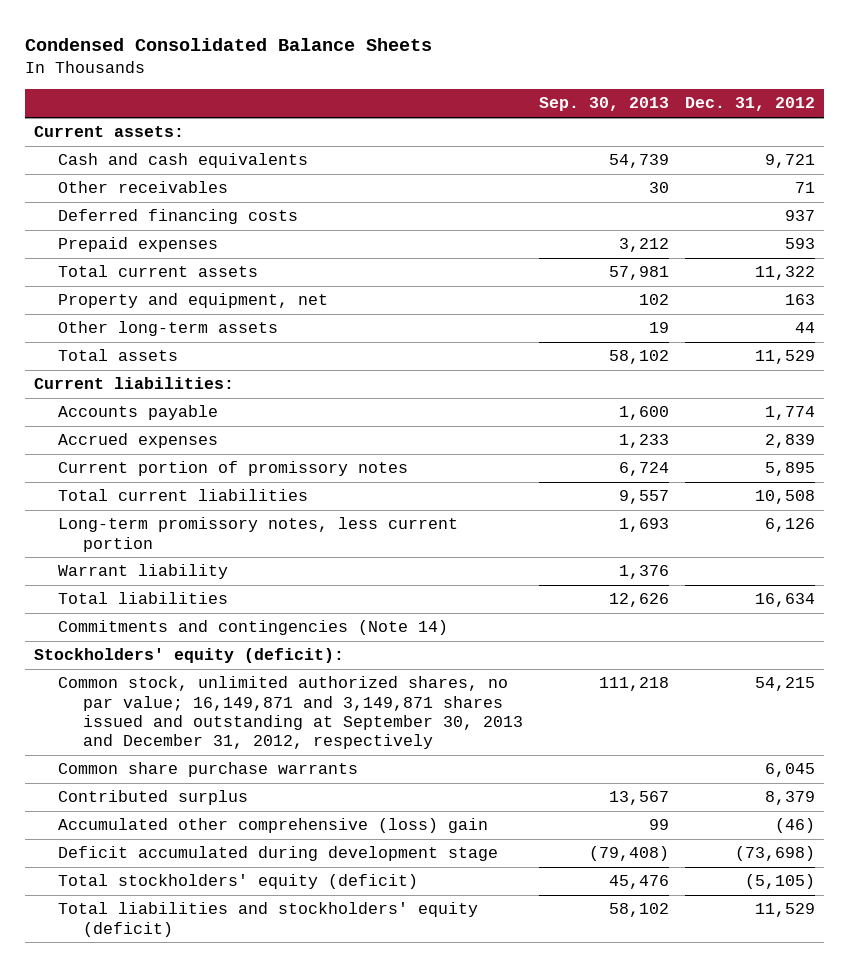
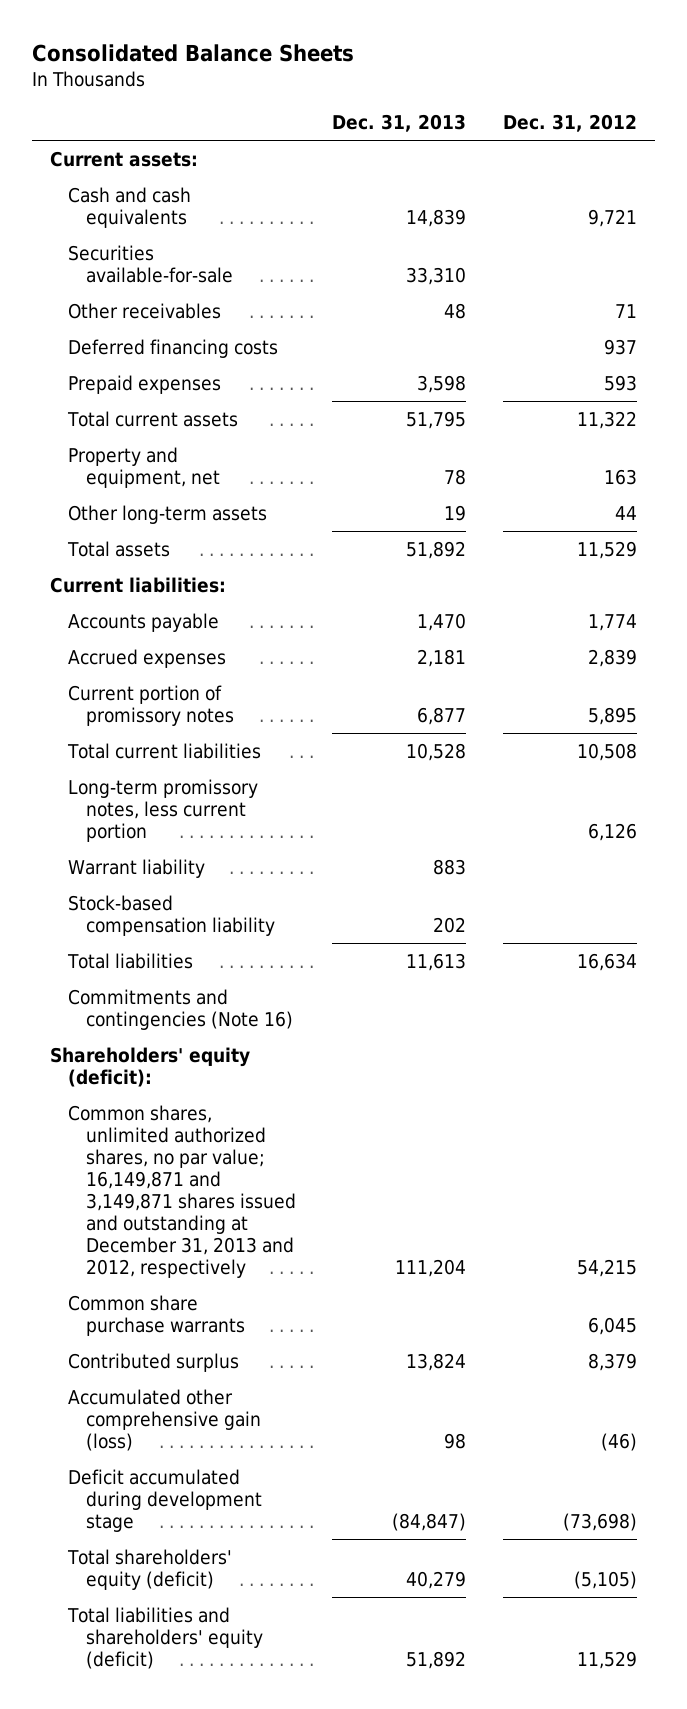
- Condensed Consolidated Balance Sheets
+ Consolidated Balance Sheets
- | Sep. 30, 2013 | Dec. 31, 2012
+ | Dec. 31, 2013 | Dec. 31, 2012
+ Securities available-for-sale | 33,310 |
+ Stock-based compensation liability | 202 |
- Commitments and contingencies (Note 14)
- Stockholders' equity (deficit):
- Common stock, unlimited authorized shares, no par value; 16,149,871 and 3,149,871 shares issued and outstanding at September 30, 2013 and December 31, 2012, respectively | 111,218 | 54,215
+ Commitments and contingencies (Note 16)
+ Shareholders' equity (deficit):
+ Common shares, unlimited authorized shares, no par value; 16,149,871 and 3,149,871 shares issued and outstanding at December 31, 2013 and 2012, respectively | 111,204 | 54,215
- Accumulated other comprehensive (loss) gain | 99 | (46)
+ Accumulated other comprehensive gain (loss) | 98 | (46)
- Total stockholders' equity (deficit) | 45,476 | (5,105)
- Total liabilities and stockholders' equity (deficit) | 58,102 | 11,529
+ Total shareholders' equity (deficit) | 40,279 | (5,105)
+ Total liabilities and shareholders' equity (deficit) | 51,892 | 11,529

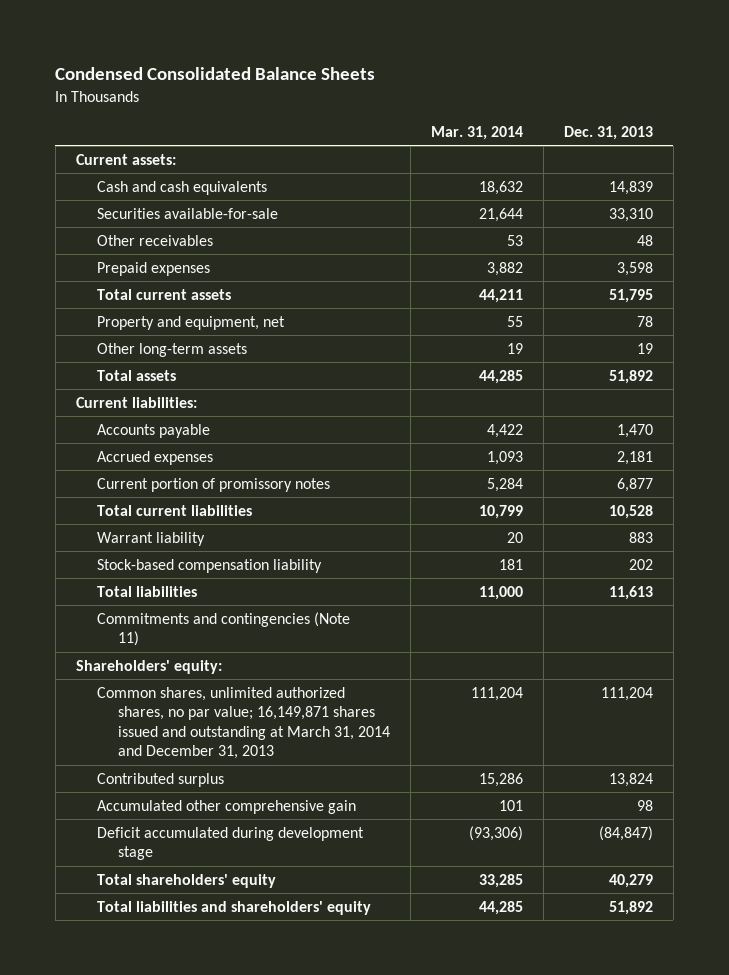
- Consolidated Balance Sheets
+ Condensed Consolidated Balance Sheets
- | Dec. 31, 2013 | Dec. 31, 2012
+ | Mar. 31, 2014 | Dec. 31, 2013
- Deferred financing costs | | 937
- Long-term promissory notes, less current portion | | 6,126
- Commitments and contingencies (Note 16)
- Shareholders' equity (deficit):
- Common shares, unlimited authorized shares, no par value; 16,149,871 and 3,149,871 shares issued and outstanding at December 31, 2013 and 2012, respectively | 111,204 | 54,215
- Common share purchase warrants | | 6,045
+ Commitments and contingencies (Note 11)
+ Shareholders' equity:
+ Common shares, unlimited authorized shares, no par value; 16,149,871 shares issued and outstanding at March 31, 2014 and December 31, 2013 | 111,204 | 111,204
- Accumulated other comprehensive gain (loss) | 98 | (46)
+ Accumulated other comprehensive gain | 101 | 98
- Total shareholders' equity (deficit) | 40,279 | (5,105)
- Total liabilities and shareholders' equity (deficit) | 51,892 | 11,529
+ Total shareholders' equity | 33,285 | 40,279
+ Total liabilities and shareholders' equity | 44,285 | 51,892

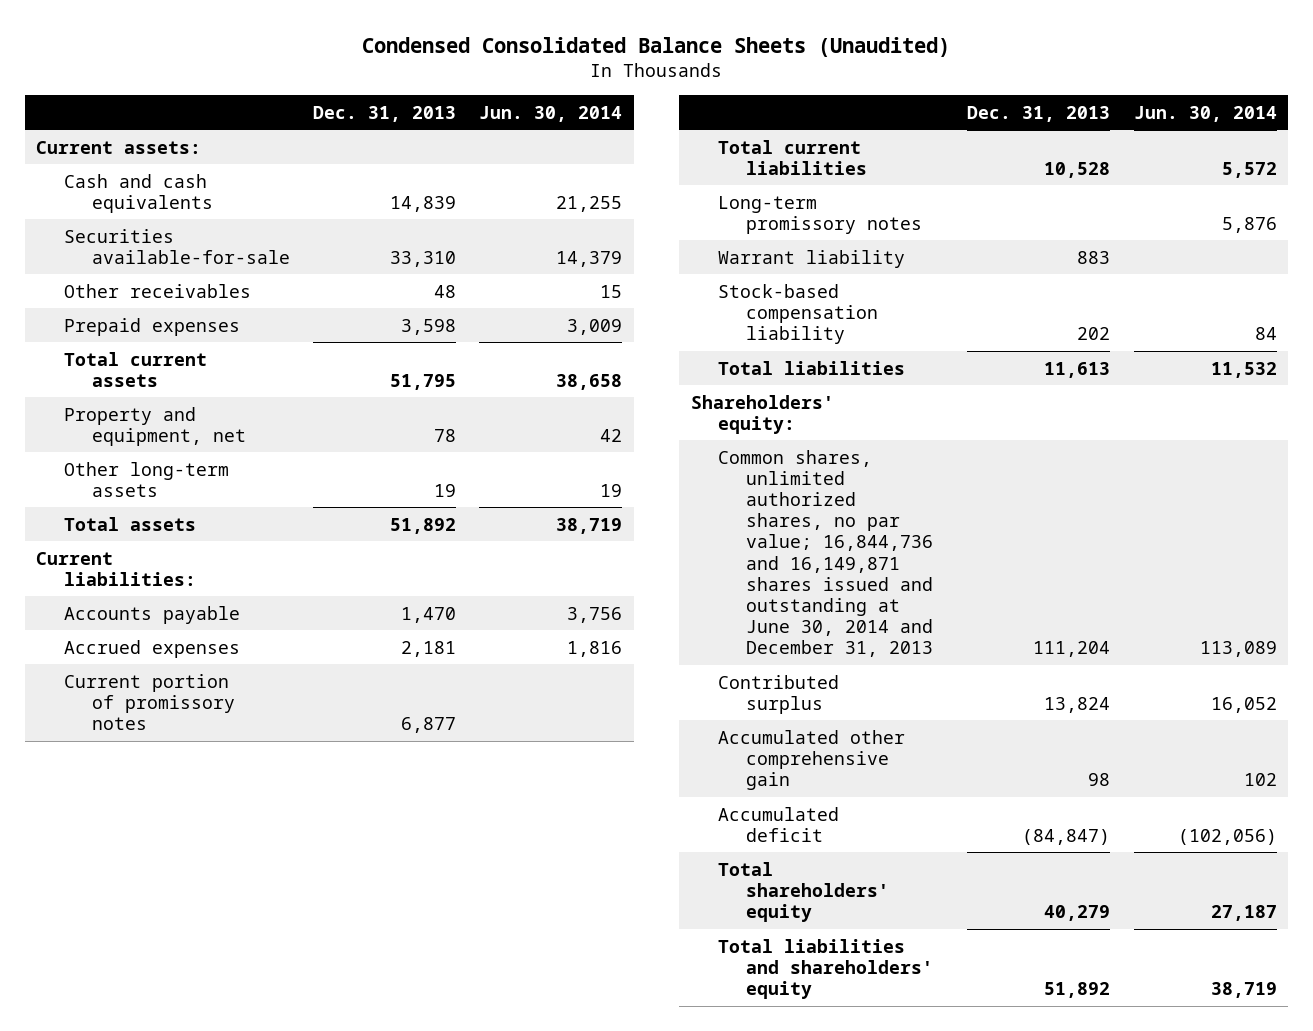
- Condensed Consolidated Balance Sheets
+ Condensed Consolidated Balance Sheets (Unaudited)
- | Mar. 31, 2014 | Dec. 31, 2013
+ | Dec. 31, 2013 | Jun. 30, 2014
+ Long-term promissory notes | | 5,876
- Commitments and contingencies (Note 11)
- Common shares, unlimited authorized shares, no par value; 16,149,871 shares issued and outstanding at March 31, 2014 and December 31, 2013 | 111,204 | 111,204
+ Common shares, unlimited authorized shares, no par value; 16,844,736 and 16,149,871 shares issued and outstanding at June 30, 2014 and December 31, 2013 | 111,204 | 113,089
- Deficit accumulated during development stage | (93,306) | (84,847)
+ Accumulated deficit | (84,847) | (102,056)

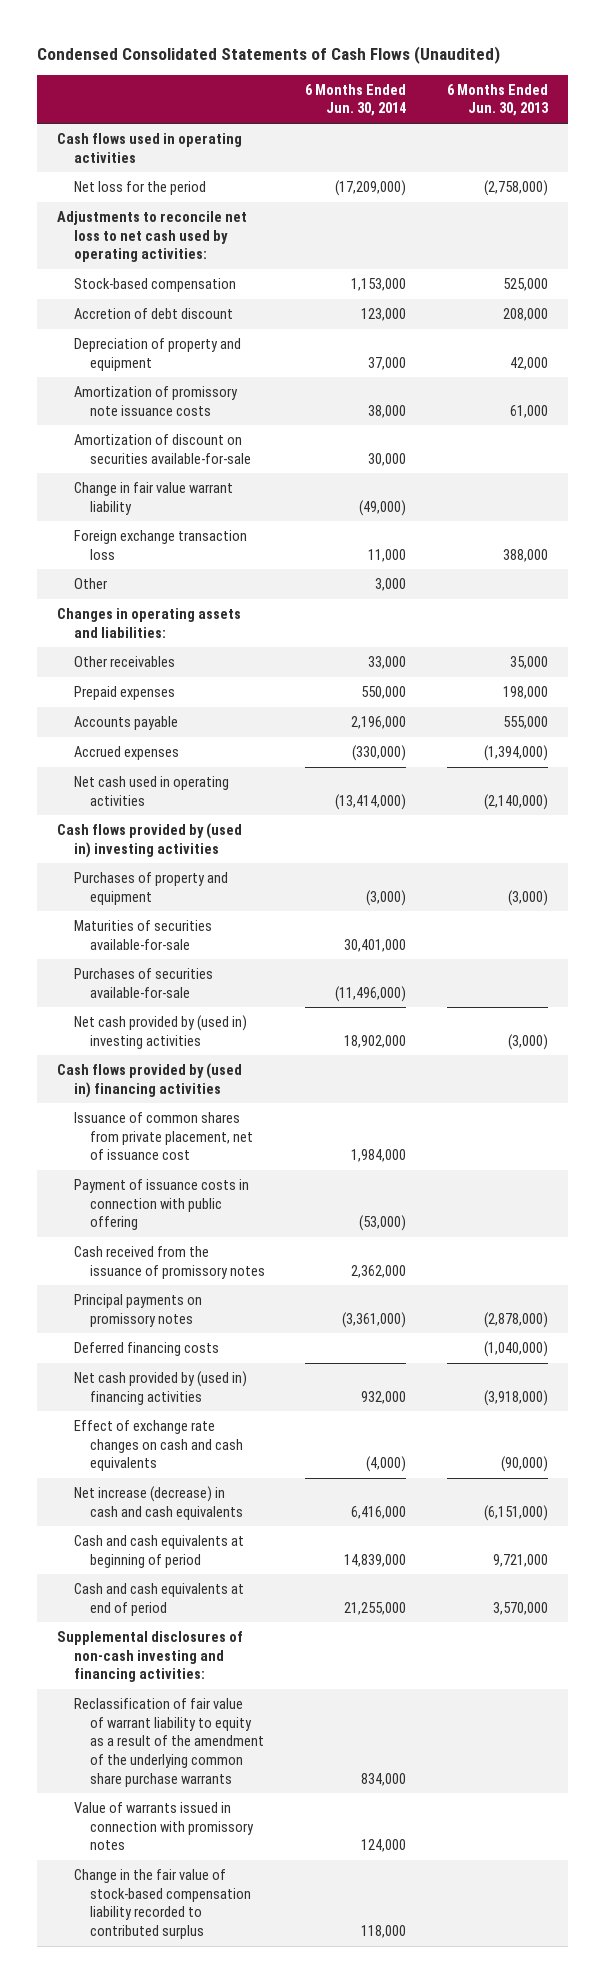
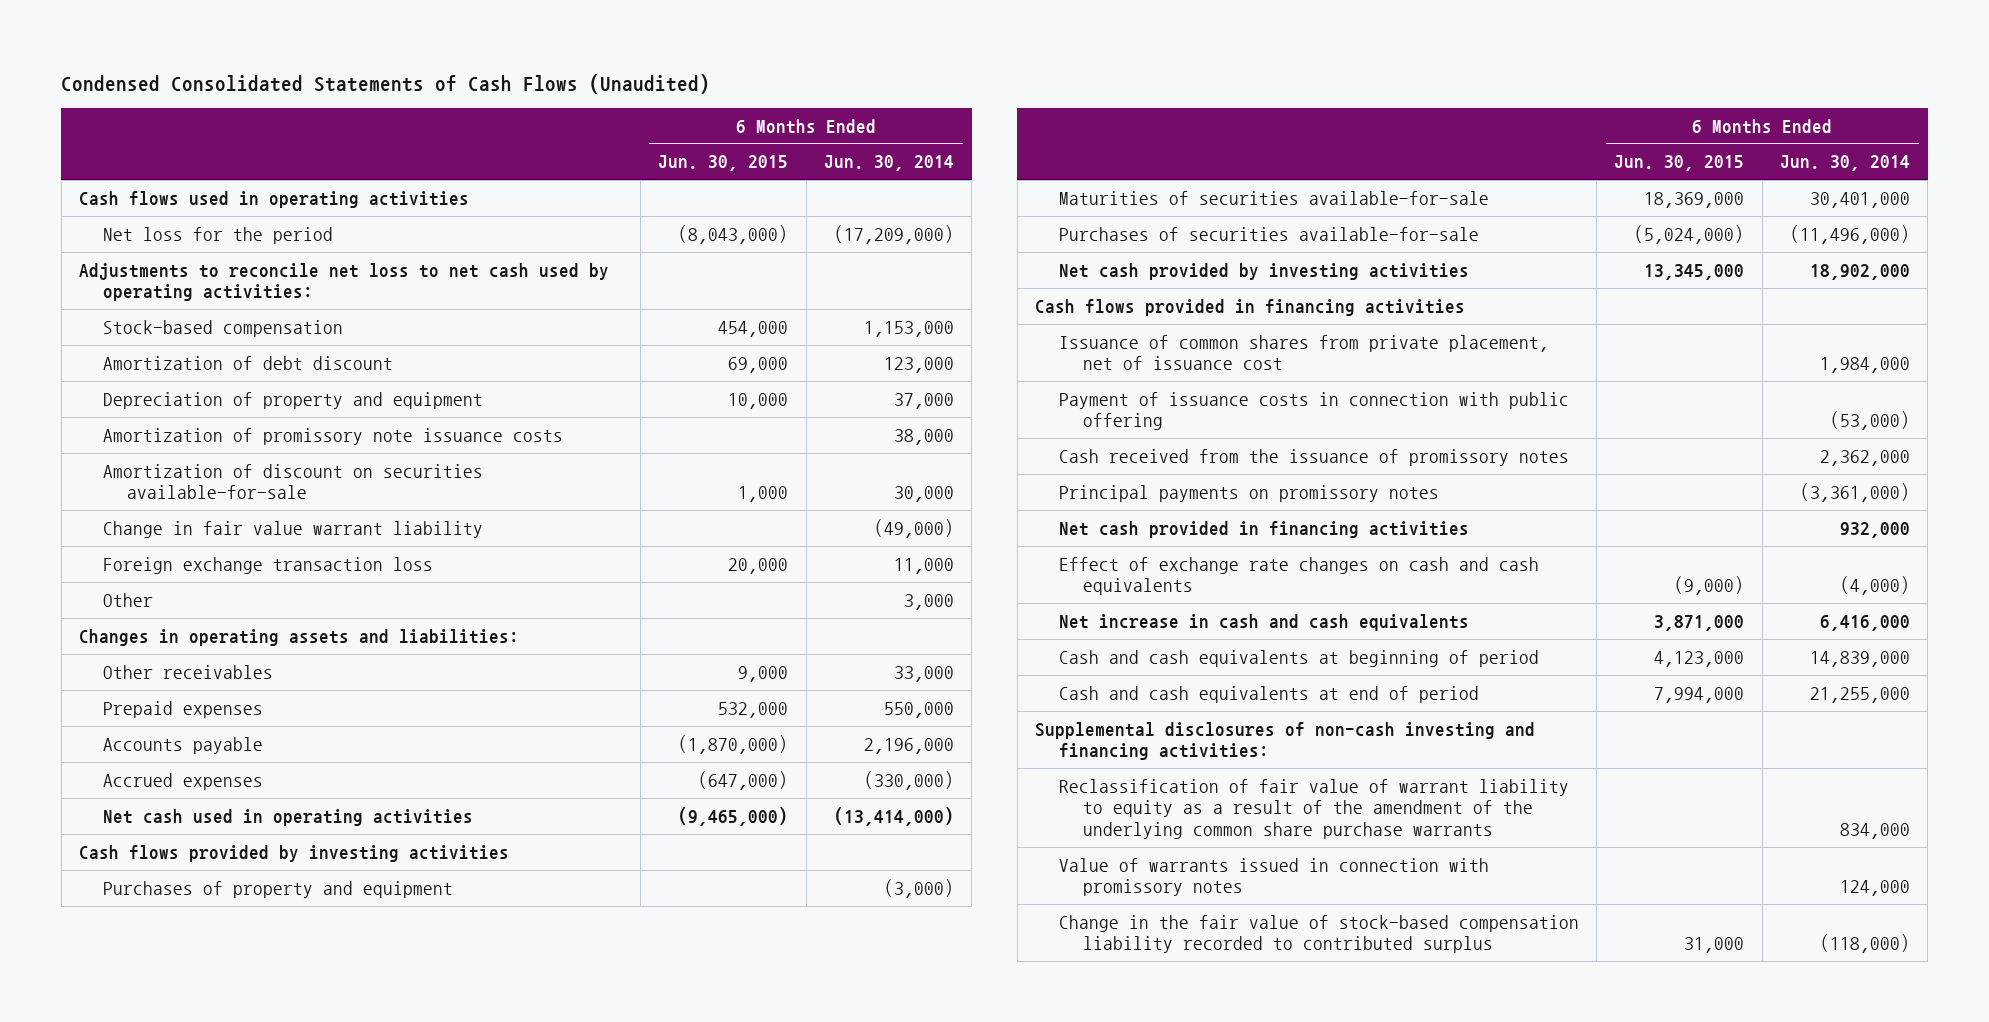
- | 6 Months Ended Jun. 30, 2014 | 6 Months Ended Jun. 30, 2013
+ | 6 Months Ended Jun. 30, 2015 | 6 Months Ended Jun. 30, 2014
- Accretion of debt discount | 123,000 | 208,000
+ Amortization of debt discount | 69,000 | 123,000
- Cash flows provided by (used in) investing activities
+ Cash flows provided by investing activities
- Net cash provided by (used in) investing activities | 18,902,000 | (3,000)
- Cash flows provided by (used in) financing activities
+ Net cash provided by investing activities | 13,345,000 | 18,902,000
+ Cash flows provided in financing activities
- Deferred financing costs | | (1,040,000)
- Net cash provided by (used in) financing activities | 932,000 | (3,918,000)
+ Net cash provided in financing activities | | 932,000
- Net increase (decrease) in cash and cash equivalents | 6,416,000 | (6,151,000)
+ Net increase in cash and cash equivalents | 3,871,000 | 6,416,000
- Change in the fair value of stock-based compensation liability recorded to contributed surplus | 118,000 |
+ Change in the fair value of stock-based compensation liability recorded to contributed surplus | 31,000 | (118,000)

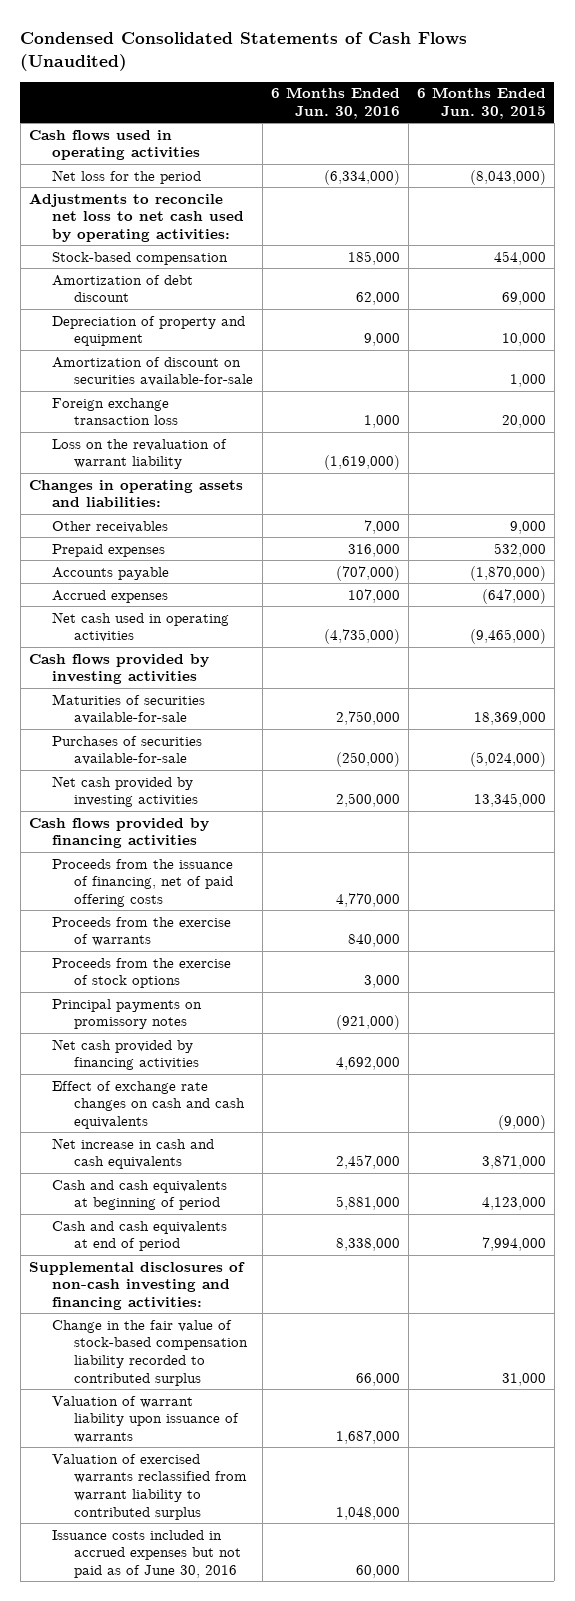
- | 6 Months Ended Jun. 30, 2015 | 6 Months Ended Jun. 30, 2014
+ | 6 Months Ended Jun. 30, 2016 | 6 Months Ended Jun. 30, 2015
- Amortization of promissory note issuance costs | | 38,000
- Change in fair value warrant liability | | (49,000)
- Other | | 3,000
+ Loss on the revaluation of warrant liability | (1,619,000) |
- Purchases of property and equipment | | (3,000)
- Cash flows provided in financing activities
- Issuance of common shares from private placement, net of issuance cost | | 1,984,000
- Payment of issuance costs in connection with public offering | | (53,000)
- Cash received from the issuance of promissory notes | | 2,362,000
+ Cash flows provided by financing activities
+ Proceeds from the issuance of financing, net of paid offering costs | 4,770,000 |
+ Proceeds from the exercise of warrants | 840,000 |
+ Proceeds from the exercise of stock options | 3,000 |
- Net cash provided in financing activities | | 932,000
+ Net cash provided by financing activities | 4,692,000 |
- Reclassification of fair value of warrant liability to equity as a result of the amendment of the underlying common share purchase warrants | | 834,000
- Value of warrants issued in connection with promissory notes | | 124,000
+ Valuation of warrant liability upon issuance of warrants | 1,687,000 |
+ Valuation of exercised warrants reclassified from warrant liability to contributed surplus | 1,048,000 |
+ Issuance costs included in accrued expenses but not paid as of June 30, 2016 | 60,000 |

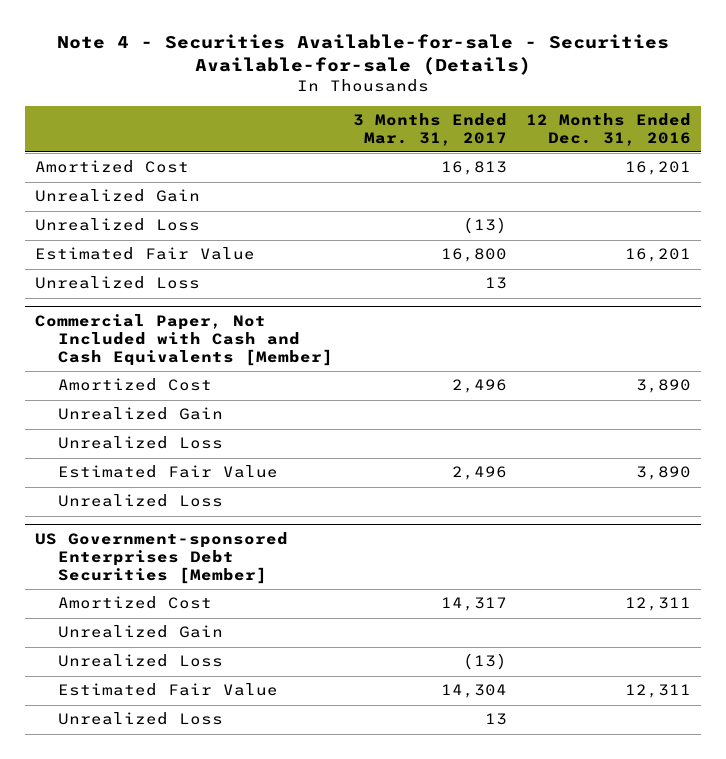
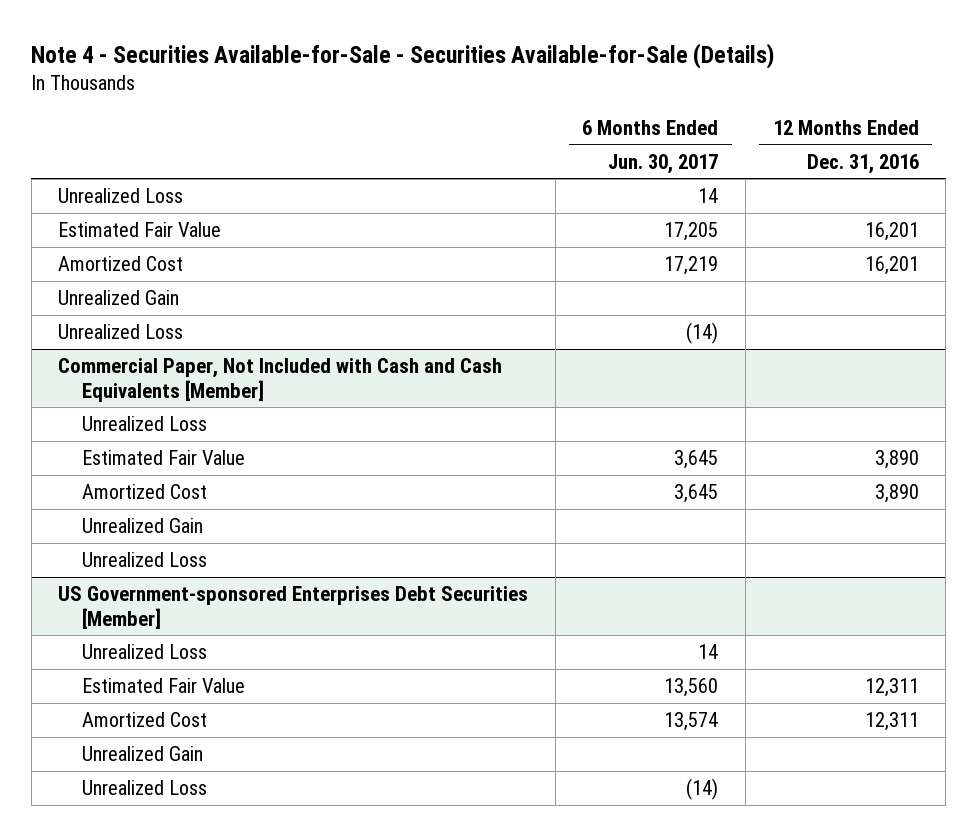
- Note 4 - Securities Available-for-sale - Securities Available-for-sale (Details)
+ Note 4 - Securities Available-for-Sale - Securities Available-for-Sale (Details)
- | 3 Months Ended Mar. 31, 2017 | 12 Months Ended Dec. 31, 2016
+ | 6 Months Ended Jun. 30, 2017 | 12 Months Ended Dec. 31, 2016
moved down: Amortized Cost | 17,219 | 16,201
moved down: Unrealized Gain
@ Commercial Paper, Not Included with Cash and Cash Equivalents [Member]
moved down: Amortized Cost | 3,645 | 3,890
moved down: Unrealized Gain
@ US Government-sponsored Enterprises Debt Securities [Member]
moved down: Amortized Cost | 13,574 | 12,311
moved down: Unrealized Gain

